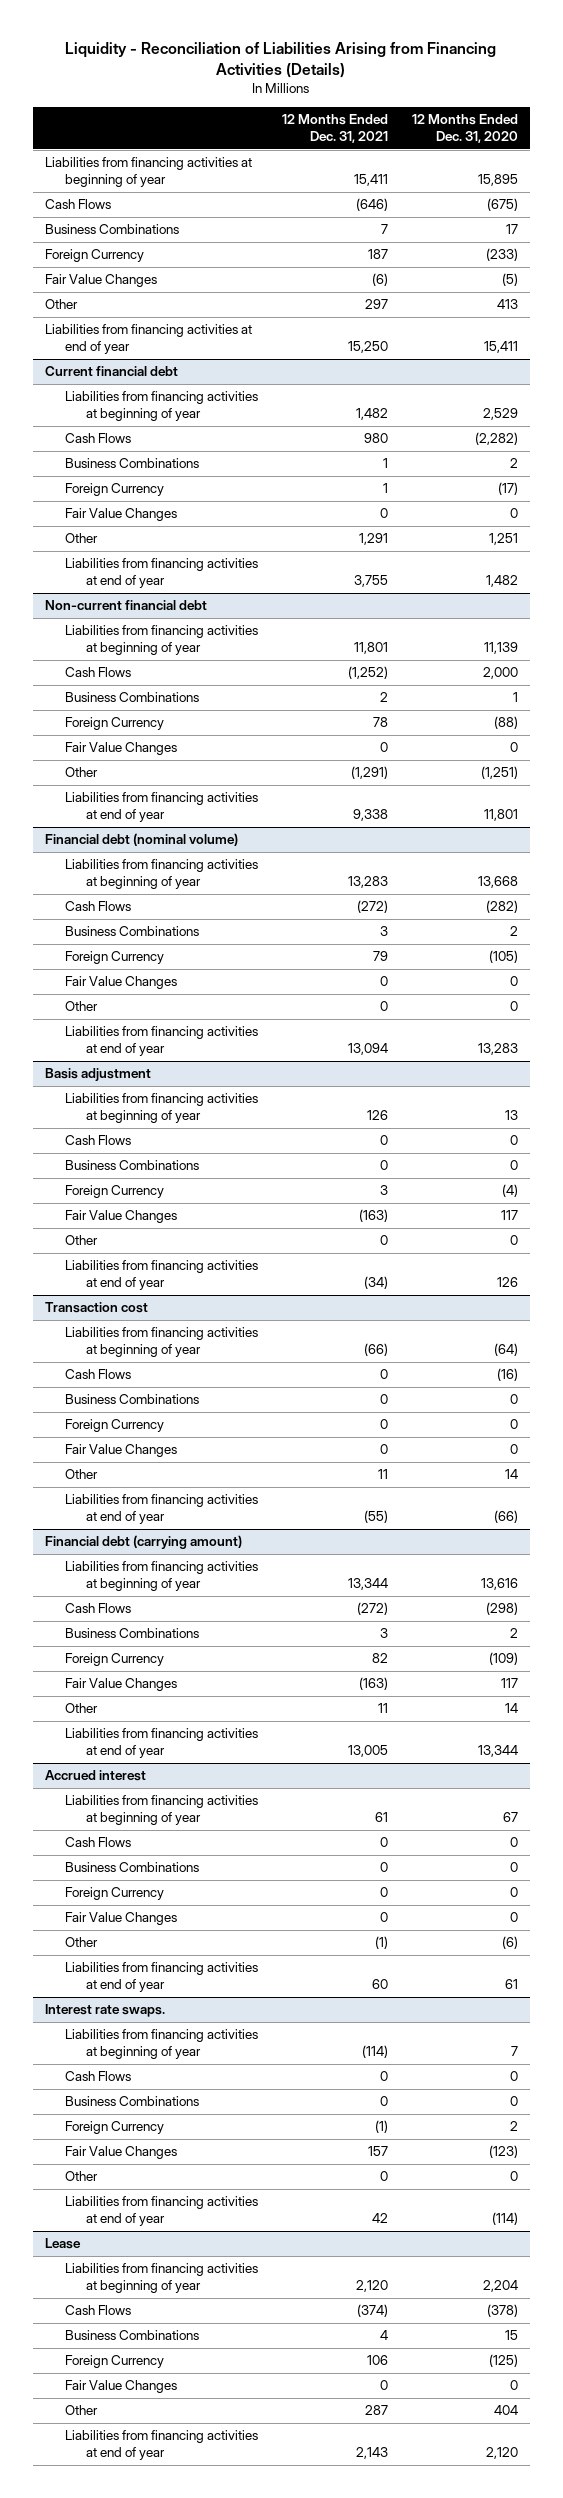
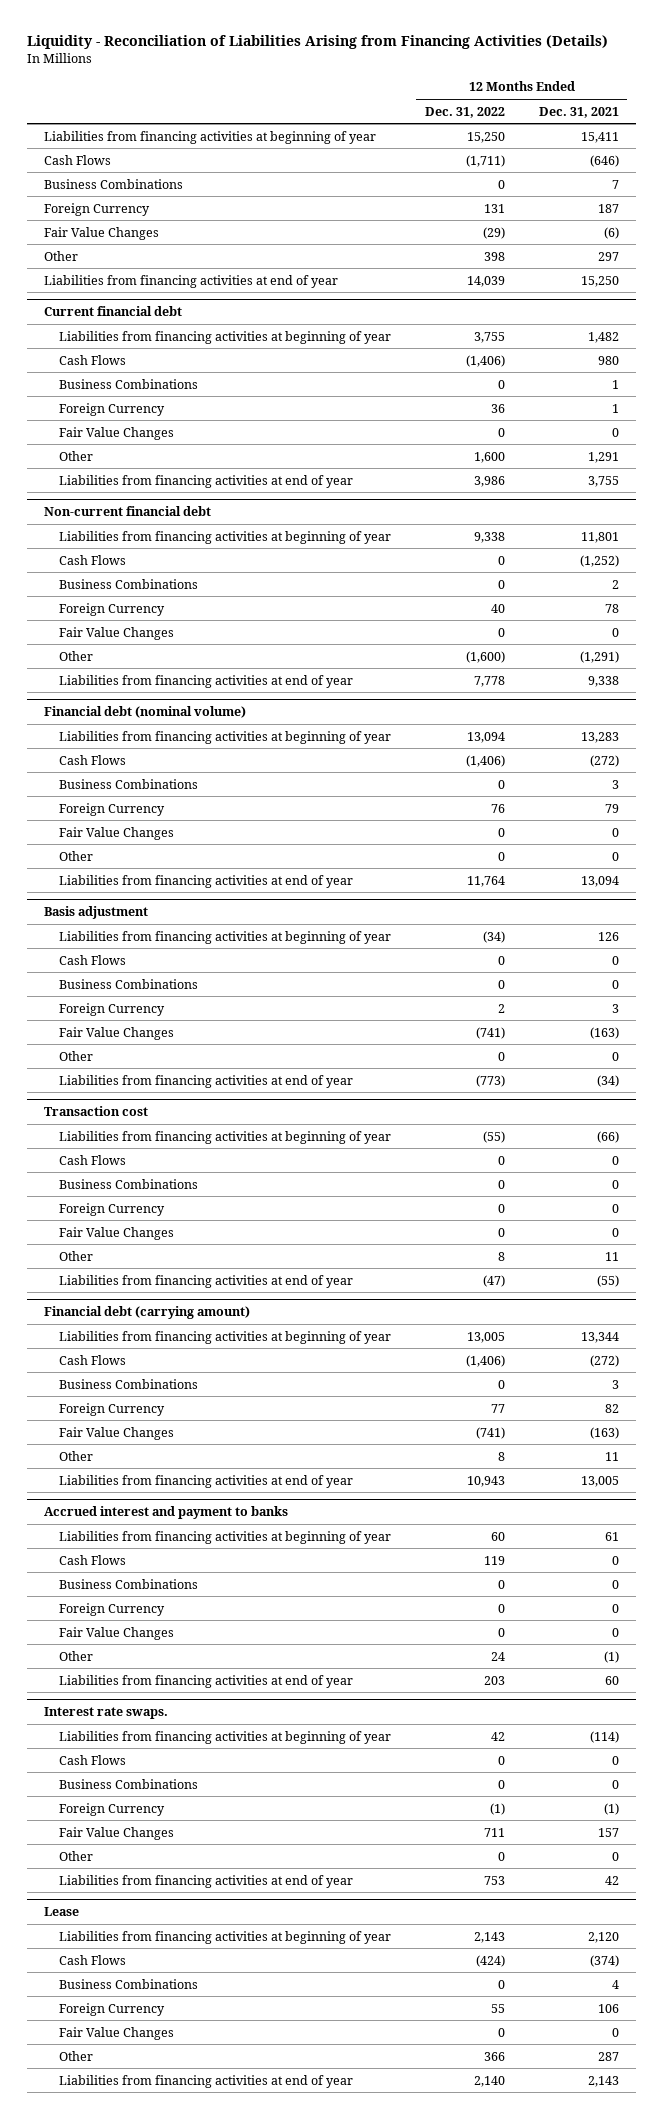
- | 12 Months Ended Dec. 31, 2021 | 12 Months Ended Dec. 31, 2020
+ | 12 Months Ended Dec. 31, 2022 | 12 Months Ended Dec. 31, 2021
- Accrued interest
+ Accrued interest and payment to banks

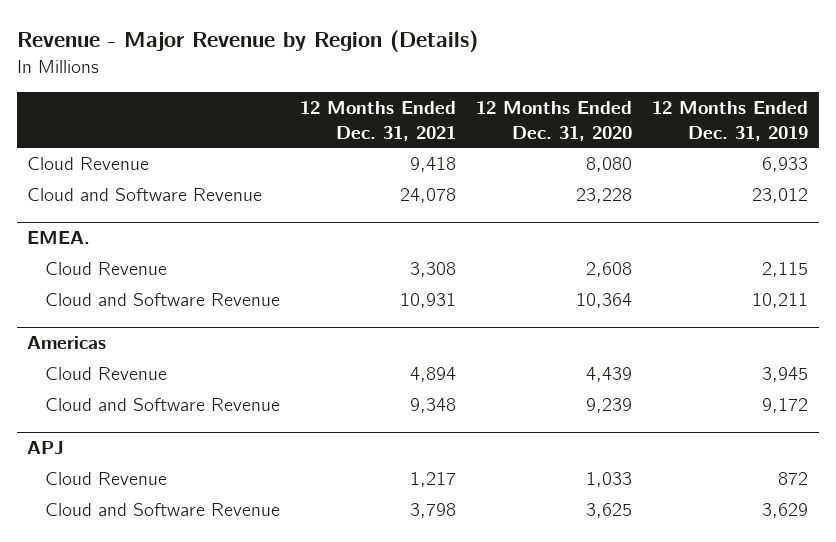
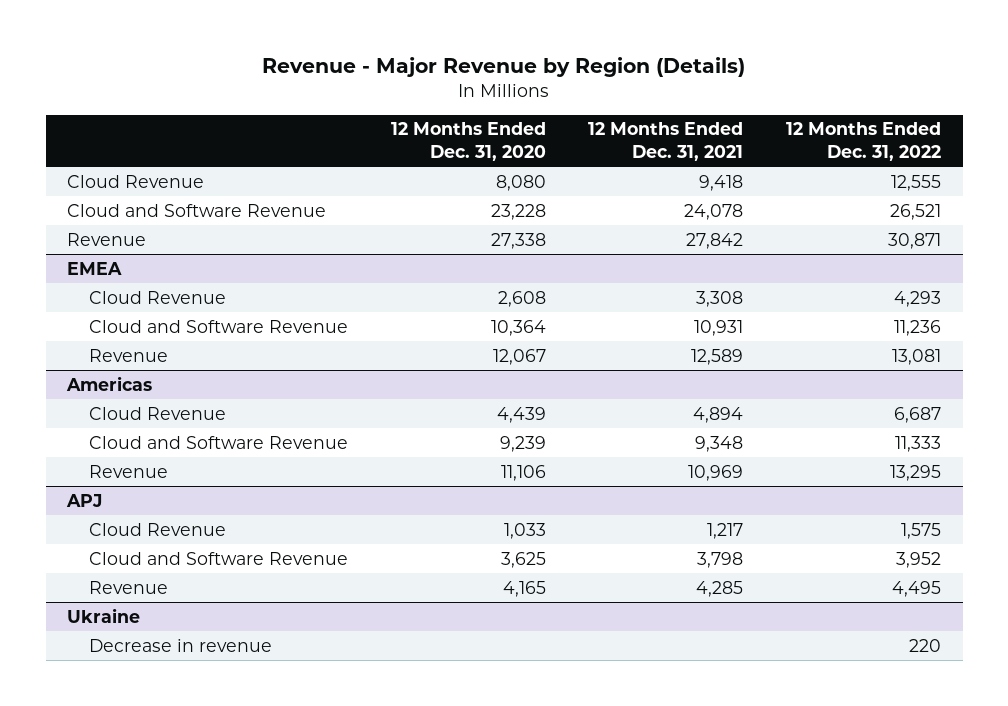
- | 12 Months Ended Dec. 31, 2021 | 12 Months Ended Dec. 31, 2020 | 12 Months Ended Dec. 31, 2019
+ | 12 Months Ended Dec. 31, 2020 | 12 Months Ended Dec. 31, 2021 | 12 Months Ended Dec. 31, 2022
- EMEA.
+ Revenue | 27,338 | 27,842 | 30,871
+ EMEA
+ Revenue | 12,067 | 12,589 | 13,081
@ Americas
+ Revenue | 11,106 | 10,969 | 13,295
@ APJ
+ Revenue | 4,165 | 4,285 | 4,495
+ Ukraine
+ Decrease in revenue | | | 220

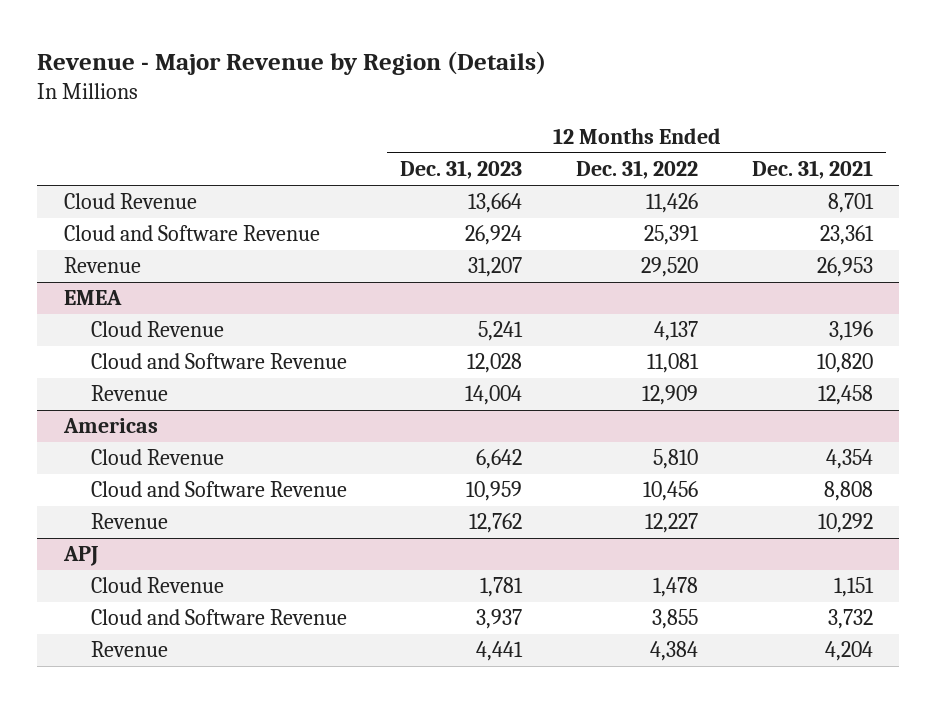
- | 12 Months Ended Dec. 31, 2020 | 12 Months Ended Dec. 31, 2021 | 12 Months Ended Dec. 31, 2022
+ | 12 Months Ended Dec. 31, 2023 | 12 Months Ended Dec. 31, 2022 | 12 Months Ended Dec. 31, 2021
- Cloud Revenue | 8,080 | 9,418 | 12,555
- Cloud and Software Revenue | 23,228 | 24,078 | 26,521
- Revenue | 27,338 | 27,842 | 30,871
+ Cloud Revenue | 13,664 | 11,426 | 8,701
+ Cloud and Software Revenue | 26,924 | 25,391 | 23,361
+ Revenue | 31,207 | 29,520 | 26,953
@ EMEA
- Cloud Revenue | 2,608 | 3,308 | 4,293
- Cloud and Software Revenue | 10,364 | 10,931 | 11,236
- Revenue | 12,067 | 12,589 | 13,081
+ Cloud Revenue | 5,241 | 4,137 | 3,196
+ Cloud and Software Revenue | 12,028 | 11,081 | 10,820
+ Revenue | 14,004 | 12,909 | 12,458
@ Americas
- Cloud Revenue | 4,439 | 4,894 | 6,687
- Cloud and Software Revenue | 9,239 | 9,348 | 11,333
- Revenue | 11,106 | 10,969 | 13,295
+ Cloud Revenue | 6,642 | 5,810 | 4,354
+ Cloud and Software Revenue | 10,959 | 10,456 | 8,808
+ Revenue | 12,762 | 12,227 | 10,292
@ APJ
- Cloud Revenue | 1,033 | 1,217 | 1,575
- Cloud and Software Revenue | 3,625 | 3,798 | 3,952
- Revenue | 4,165 | 4,285 | 4,495
- Ukraine
- Decrease in revenue | | | 220
@ APJ
+ Cloud Revenue | 1,781 | 1,478 | 1,151
+ Cloud and Software Revenue | 3,937 | 3,855 | 3,732
+ Revenue | 4,441 | 4,384 | 4,204

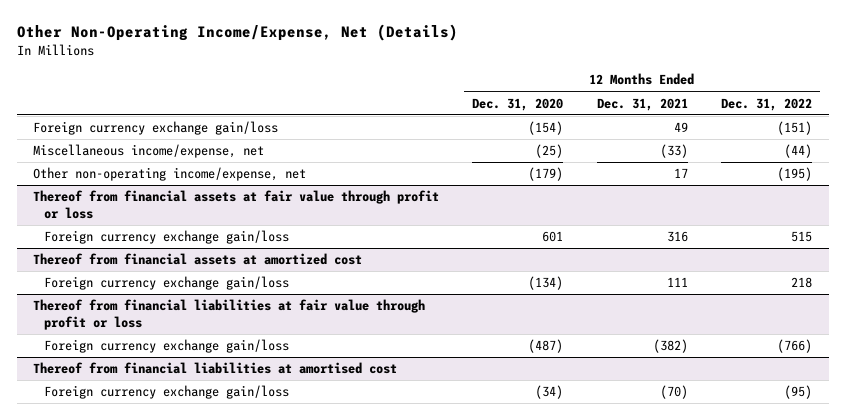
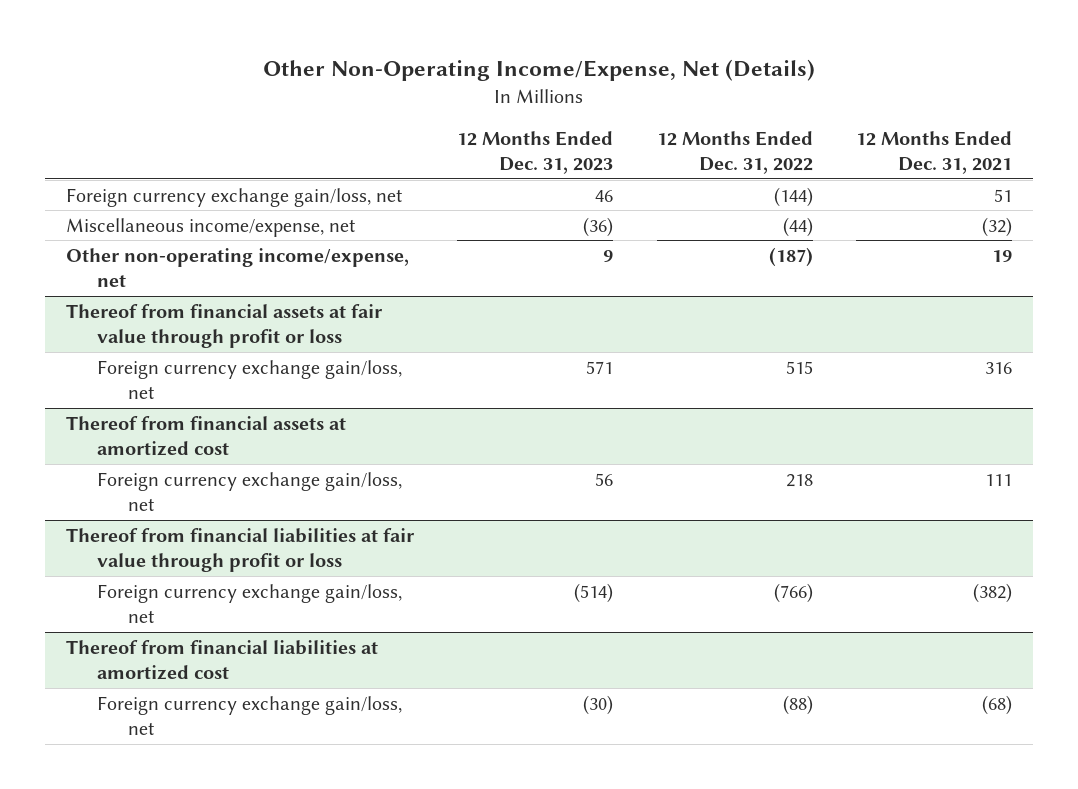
- | 12 Months Ended Dec. 31, 2020 | 12 Months Ended Dec. 31, 2021 | 12 Months Ended Dec. 31, 2022
+ | 12 Months Ended Dec. 31, 2023 | 12 Months Ended Dec. 31, 2022 | 12 Months Ended Dec. 31, 2021
- Foreign currency exchange gain/loss | (154) | 49 | (151)
- Miscellaneous income/expense, net | (25) | (33) | (44)
- Other non-operating income/expense, net | (179) | 17 | (195)
+ Foreign currency exchange gain/loss, net | 46 | (144) | 51
+ Miscellaneous income/expense, net | (36) | (44) | (32)
+ Other non-operating income/expense, net | 9 | (187) | 19
@ Thereof from financial assets at fair value through profit or loss
- Foreign currency exchange gain/loss | 601 | 316 | 515
+ Foreign currency exchange gain/loss, net | 571 | 515 | 316
@ Thereof from financial assets at amortized cost
- Foreign currency exchange gain/loss | (134) | 111 | 218
+ Foreign currency exchange gain/loss, net | 56 | 218 | 111
@ Thereof from financial liabilities at fair value through profit or loss
- Foreign currency exchange gain/loss | (487) | (382) | (766)
- Thereof from financial liabilities at amortised cost
- Foreign currency exchange gain/loss | (34) | (70) | (95)
@ Thereof from financial liabilities at fair value through profit or loss
+ Foreign currency exchange gain/loss, net | (514) | (766) | (382)
+ Thereof from financial liabilities at amortized cost
+ Foreign currency exchange gain/loss, net | (30) | (88) | (68)

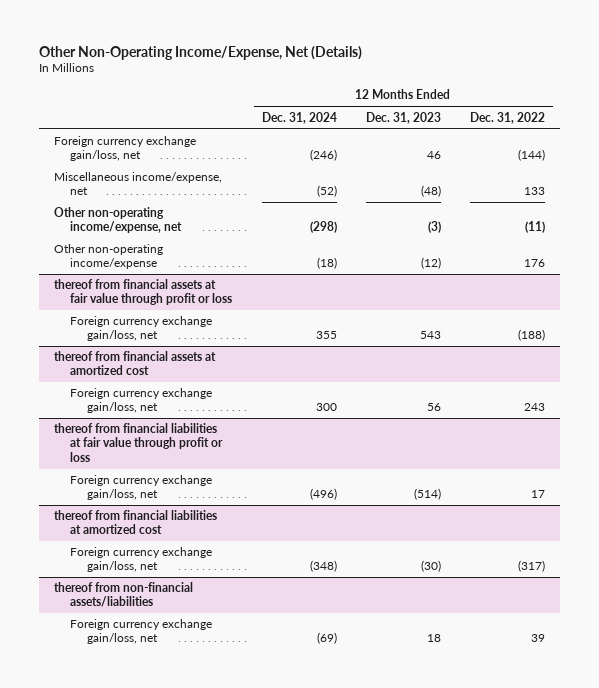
- | 12 Months Ended Dec. 31, 2023 | 12 Months Ended Dec. 31, 2022 | 12 Months Ended Dec. 31, 2021
+ | 12 Months Ended Dec. 31, 2024 | 12 Months Ended Dec. 31, 2023 | 12 Months Ended Dec. 31, 2022
- Miscellaneous income/expense, net | (36) | (44) | (32)
- Other non-operating income/expense, net | 9 | (187) | 19
- Thereof from financial assets at fair value through profit or loss
- Foreign currency exchange gain/loss, net | 571 | 515 | 316
- Thereof from financial assets at amortized cost
- Foreign currency exchange gain/loss, net | 56 | 218 | 111
- Thereof from financial liabilities at fair value through profit or loss
- Foreign currency exchange gain/loss, net | (514) | (766) | (382)
- Thereof from financial liabilities at amortized cost
- Foreign currency exchange gain/loss, net | (30) | (88) | (68)
+ Miscellaneous income/expense, net | (52) | (48) | 133
+ Other non-operating income/expense, net | (298) | (3) | (11)
+ Other non-operating income/expense | (18) | (12) | 176
+ thereof from financial assets at fair value through profit or loss
+ Foreign currency exchange gain/loss, net | 355 | 543 | (188)
+ thereof from financial assets at amortized cost
+ Foreign currency exchange gain/loss, net | 300 | 56 | 243
+ thereof from financial liabilities at fair value through profit or loss
+ Foreign currency exchange gain/loss, net | (496) | (514) | 17
+ thereof from financial liabilities at amortized cost
+ Foreign currency exchange gain/loss, net | (348) | (30) | (317)
+ thereof from non-financial assets/liabilities
+ Foreign currency exchange gain/loss, net | (69) | 18 | 39

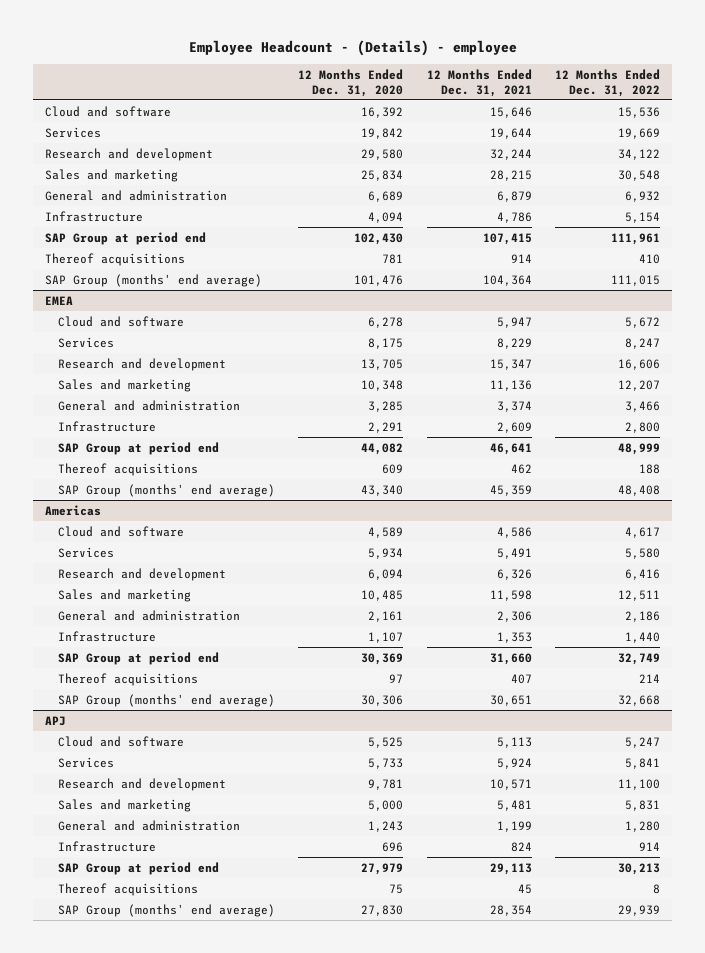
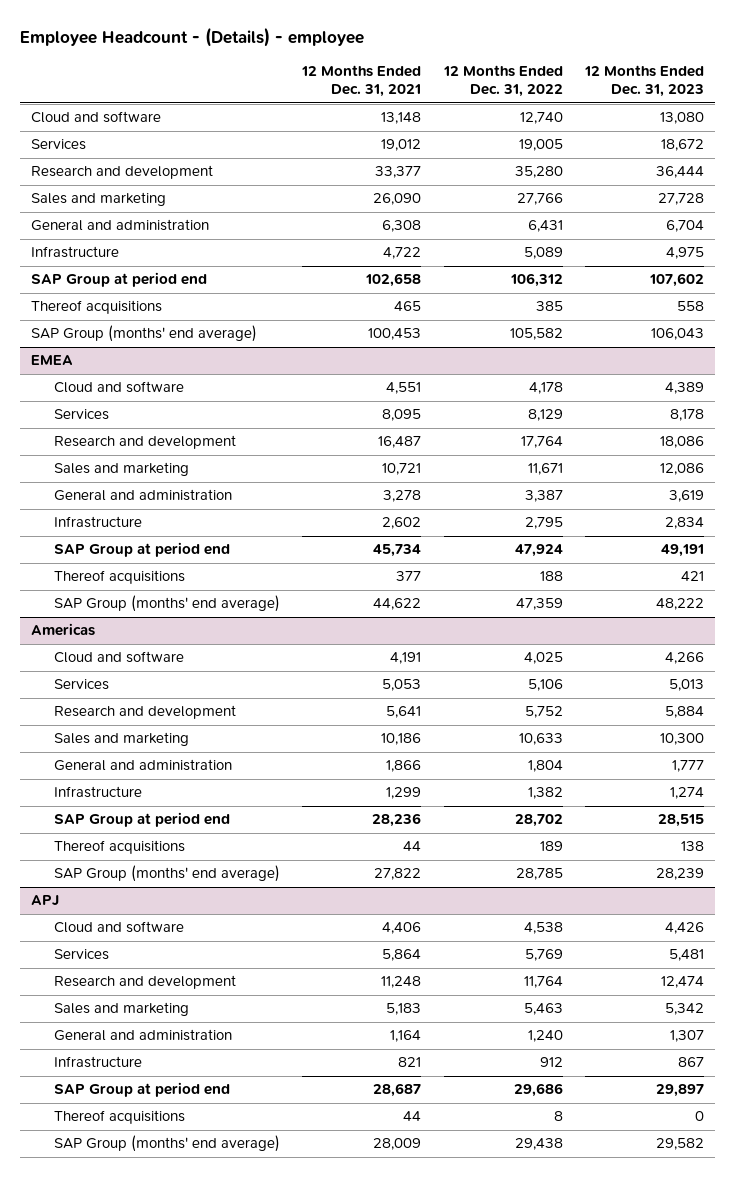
- | 12 Months Ended Dec. 31, 2020 | 12 Months Ended Dec. 31, 2021 | 12 Months Ended Dec. 31, 2022
+ | 12 Months Ended Dec. 31, 2021 | 12 Months Ended Dec. 31, 2022 | 12 Months Ended Dec. 31, 2023
- Cloud and software | 16,392 | 15,646 | 15,536
- Services | 19,842 | 19,644 | 19,669
- Research and development | 29,580 | 32,244 | 34,122
- Sales and marketing | 25,834 | 28,215 | 30,548
- General and administration | 6,689 | 6,879 | 6,932
- Infrastructure | 4,094 | 4,786 | 5,154
- SAP Group at period end | 102,430 | 107,415 | 111,961
- Thereof acquisitions | 781 | 914 | 410
- SAP Group (months' end average) | 101,476 | 104,364 | 111,015
+ Cloud and software | 13,148 | 12,740 | 13,080
+ Services | 19,012 | 19,005 | 18,672
+ Research and development | 33,377 | 35,280 | 36,444
+ Sales and marketing | 26,090 | 27,766 | 27,728
+ General and administration | 6,308 | 6,431 | 6,704
+ Infrastructure | 4,722 | 5,089 | 4,975
+ SAP Group at period end | 102,658 | 106,312 | 107,602
+ Thereof acquisitions | 465 | 385 | 558
+ SAP Group (months' end average) | 100,453 | 105,582 | 106,043
@ EMEA
- Cloud and software | 6,278 | 5,947 | 5,672
- Services | 8,175 | 8,229 | 8,247
- Research and development | 13,705 | 15,347 | 16,606
- Sales and marketing | 10,348 | 11,136 | 12,207
- General and administration | 3,285 | 3,374 | 3,466
- Infrastructure | 2,291 | 2,609 | 2,800
- SAP Group at period end | 44,082 | 46,641 | 48,999
- Thereof acquisitions | 609 | 462 | 188
- SAP Group (months' end average) | 43,340 | 45,359 | 48,408
+ Cloud and software | 4,551 | 4,178 | 4,389
+ Services | 8,095 | 8,129 | 8,178
+ Research and development | 16,487 | 17,764 | 18,086
+ Sales and marketing | 10,721 | 11,671 | 12,086
+ General and administration | 3,278 | 3,387 | 3,619
+ Infrastructure | 2,602 | 2,795 | 2,834
+ SAP Group at period end | 45,734 | 47,924 | 49,191
+ Thereof acquisitions | 377 | 188 | 421
+ SAP Group (months' end average) | 44,622 | 47,359 | 48,222
@ Americas
- Cloud and software | 4,589 | 4,586 | 4,617
- Services | 5,934 | 5,491 | 5,580
- Research and development | 6,094 | 6,326 | 6,416
- Sales and marketing | 10,485 | 11,598 | 12,511
- General and administration | 2,161 | 2,306 | 2,186
- Infrastructure | 1,107 | 1,353 | 1,440
- SAP Group at period end | 30,369 | 31,660 | 32,749
- Thereof acquisitions | 97 | 407 | 214
- SAP Group (months' end average) | 30,306 | 30,651 | 32,668
+ Cloud and software | 4,191 | 4,025 | 4,266
+ Services | 5,053 | 5,106 | 5,013
+ Research and development | 5,641 | 5,752 | 5,884
+ Sales and marketing | 10,186 | 10,633 | 10,300
+ General and administration | 1,866 | 1,804 | 1,777
+ Infrastructure | 1,299 | 1,382 | 1,274
+ SAP Group at period end | 28,236 | 28,702 | 28,515
+ Thereof acquisitions | 44 | 189 | 138
+ SAP Group (months' end average) | 27,822 | 28,785 | 28,239
@ APJ
- Cloud and software | 5,525 | 5,113 | 5,247
- Services | 5,733 | 5,924 | 5,841
- Research and development | 9,781 | 10,571 | 11,100
- Sales and marketing | 5,000 | 5,481 | 5,831
- General and administration | 1,243 | 1,199 | 1,280
- Infrastructure | 696 | 824 | 914
- SAP Group at period end | 27,979 | 29,113 | 30,213
- Thereof acquisitions | 75 | 45 | 8
- SAP Group (months' end average) | 27,830 | 28,354 | 29,939
+ Cloud and software | 4,406 | 4,538 | 4,426
+ Services | 5,864 | 5,769 | 5,481
+ Research and development | 11,248 | 11,764 | 12,474
+ Sales and marketing | 5,183 | 5,463 | 5,342
+ General and administration | 1,164 | 1,240 | 1,307
+ Infrastructure | 821 | 912 | 867
+ SAP Group at period end | 28,687 | 29,686 | 29,897
+ Thereof acquisitions | 44 | 8 | 0
+ SAP Group (months' end average) | 28,009 | 29,438 | 29,582

